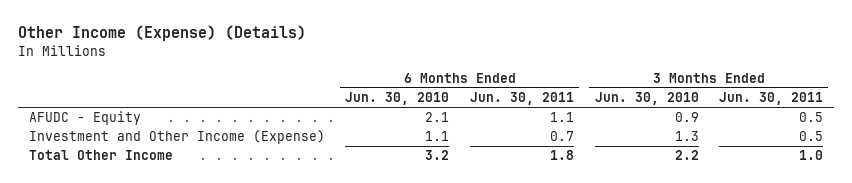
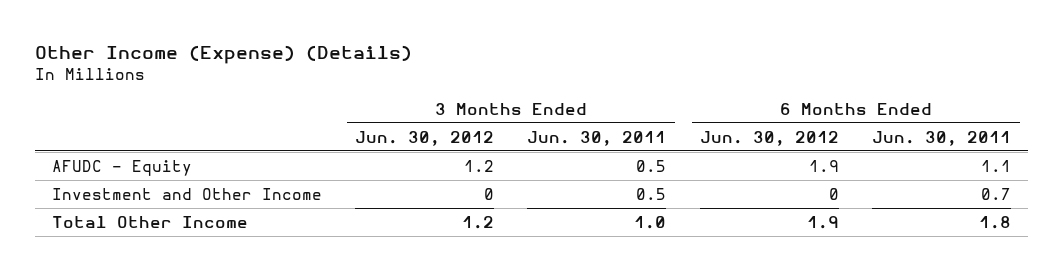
- | 6 Months Ended Jun. 30, 2010 | 6 Months Ended Jun. 30, 2011 | 3 Months Ended Jun. 30, 2010 | 3 Months Ended Jun. 30, 2011
+ | 3 Months Ended Jun. 30, 2012 | 3 Months Ended Jun. 30, 2011 | 6 Months Ended Jun. 30, 2012 | 6 Months Ended Jun. 30, 2011
- Investment and Other Income (Expense) | 1.1 | 0.7 | 1.3 | 0.5
+ Investment and Other Income | 0 | 0.5 | 0 | 0.7

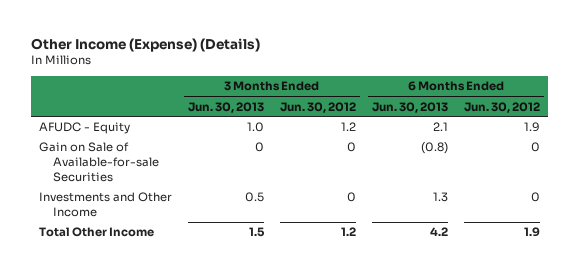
- | 3 Months Ended Jun. 30, 2012 | 3 Months Ended Jun. 30, 2011 | 6 Months Ended Jun. 30, 2012 | 6 Months Ended Jun. 30, 2011
+ | 3 Months Ended Jun. 30, 2013 | 3 Months Ended Jun. 30, 2012 | 6 Months Ended Jun. 30, 2013 | 6 Months Ended Jun. 30, 2012
- Investment and Other Income | 0 | 0.5 | 0 | 0.7
+ Gain on Sale of Available-for-sale Securities | 0 | 0 | (0.8) | 0
+ Investments and Other Income | 0.5 | 0 | 1.3 | 0

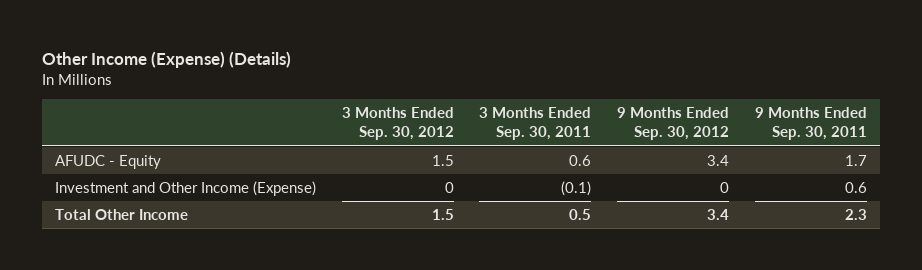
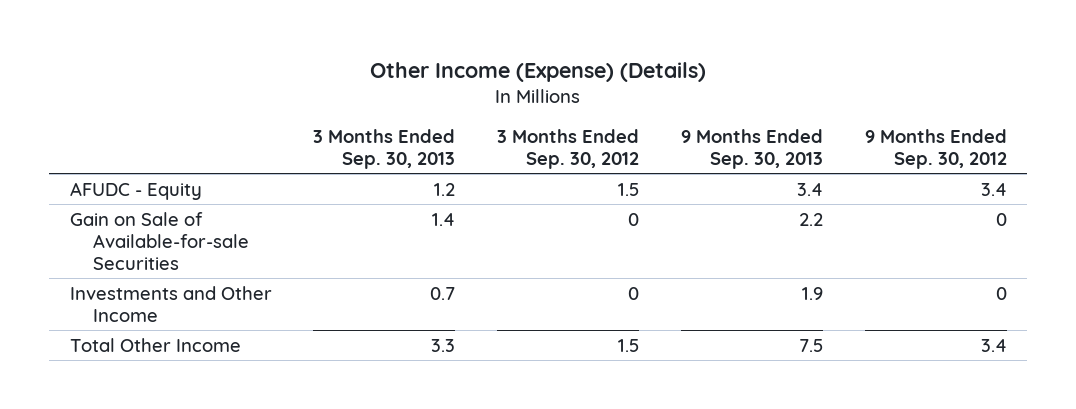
- | 3 Months Ended Sep. 30, 2012 | 3 Months Ended Sep. 30, 2011 | 9 Months Ended Sep. 30, 2012 | 9 Months Ended Sep. 30, 2011
+ | 3 Months Ended Sep. 30, 2013 | 3 Months Ended Sep. 30, 2012 | 9 Months Ended Sep. 30, 2013 | 9 Months Ended Sep. 30, 2012
- Investment and Other Income (Expense) | 0 | (0.1) | 0 | 0.6
+ Gain on Sale of Available-for-sale Securities | 1.4 | 0 | 2.2 | 0
+ Investments and Other Income | 0.7 | 0 | 1.9 | 0

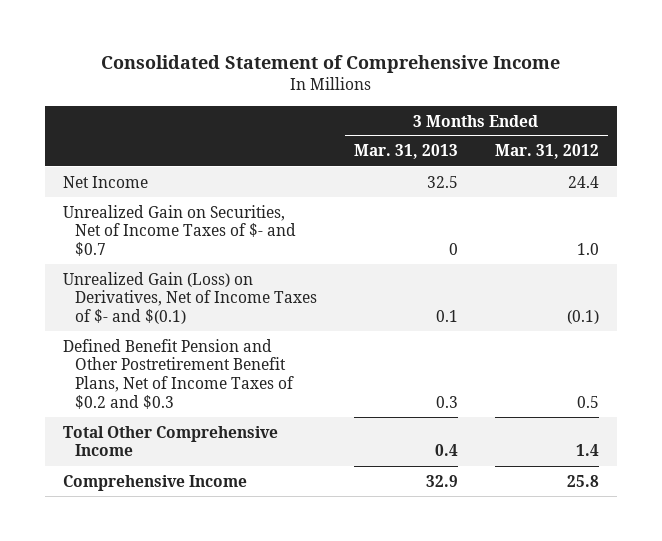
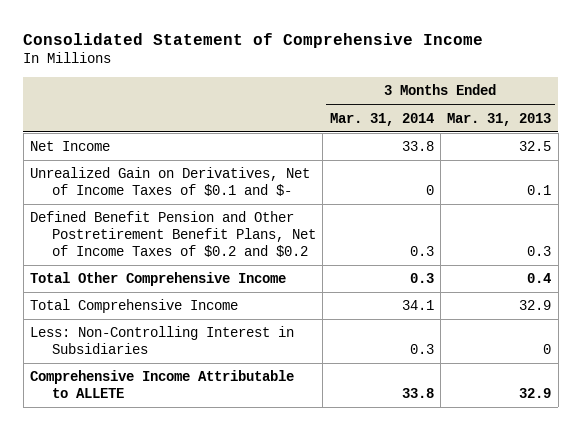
- | 3 Months Ended Mar. 31, 2013 | 3 Months Ended Mar. 31, 2012
+ | 3 Months Ended Mar. 31, 2014 | 3 Months Ended Mar. 31, 2013
- Unrealized Gain on Securities, Net of Income Taxes of $- and $0.7 | 0 | 1.0
- Unrealized Gain (Loss) on Derivatives, Net of Income Taxes of $- and $(0.1) | 0.1 | (0.1)
- Defined Benefit Pension and Other Postretirement Benefit Plans, Net of Income Taxes of $0.2 and $0.3 | 0.3 | 0.5
+ Unrealized Gain on Derivatives, Net of Income Taxes of $0.1 and $- | 0 | 0.1
+ Defined Benefit Pension and Other Postretirement Benefit Plans, Net of Income Taxes of $0.2 and $0.2 | 0.3 | 0.3
- Comprehensive Income | 32.9 | 25.8
+ Total Comprehensive Income | 34.1 | 32.9
+ Less: Non-Controlling Interest in Subsidiaries | 0.3 | 0
+ Comprehensive Income Attributable to ALLETE | 33.8 | 32.9

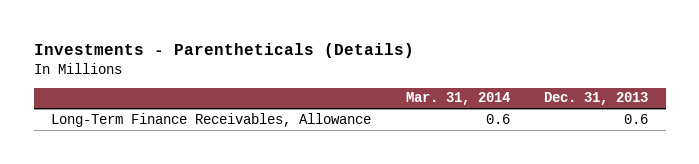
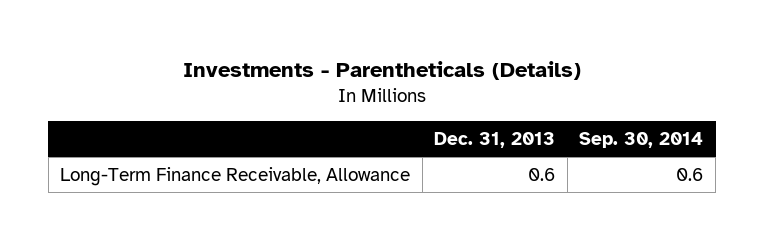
- | Mar. 31, 2014 | Dec. 31, 2013
+ | Dec. 31, 2013 | Sep. 30, 2014
- Long-Term Finance Receivables, Allowance | 0.6 | 0.6
+ Long-Term Finance Receivable, Allowance | 0.6 | 0.6

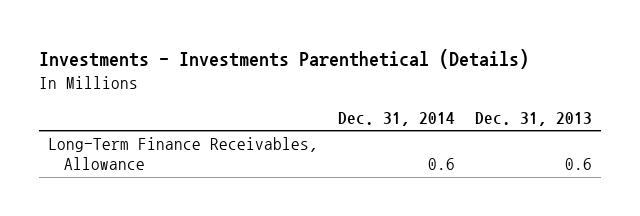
- Investments - Parentheticals (Details)
+ Investments - Investments Parenthetical (Details)
- | Dec. 31, 2013 | Sep. 30, 2014
+ | Dec. 31, 2014 | Dec. 31, 2013
- Long-Term Finance Receivable, Allowance | 0.6 | 0.6
+ Long-Term Finance Receivables, Allowance | 0.6 | 0.6

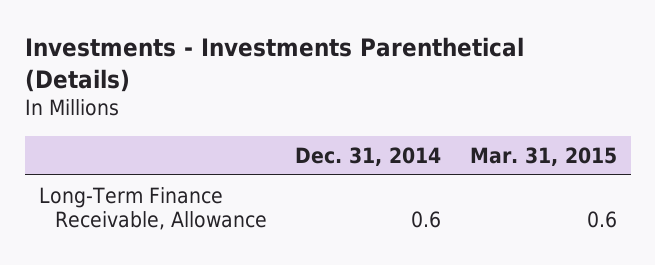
- | Dec. 31, 2014 | Dec. 31, 2013
+ | Dec. 31, 2014 | Mar. 31, 2015
- Long-Term Finance Receivables, Allowance | 0.6 | 0.6
+ Long-Term Finance Receivable, Allowance | 0.6 | 0.6

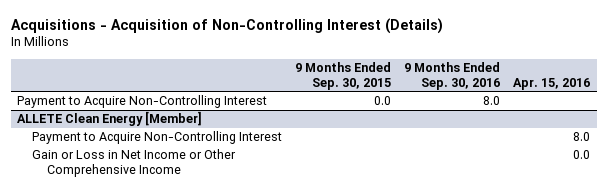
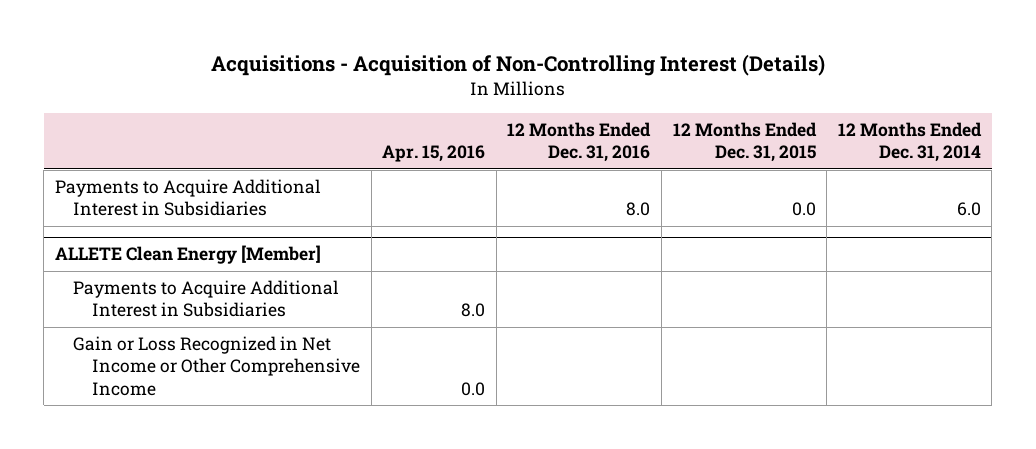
- | 9 Months Ended Sep. 30, 2015 | 9 Months Ended Sep. 30, 2016 | Apr. 15, 2016
+ | Apr. 15, 2016 | 12 Months Ended Dec. 31, 2016 | 12 Months Ended Dec. 31, 2015 | 12 Months Ended Dec. 31, 2014
- Payment to Acquire Non-Controlling Interest | 0.0 | 8.0 |
+ Payments to Acquire Additional Interest in Subsidiaries | | 8.0 | 0.0 | 6.0
@ ALLETE Clean Energy [Member]
- Payment to Acquire Non-Controlling Interest | | | 8.0
- Gain or Loss in Net Income or Other Comprehensive Income | | | 0.0
+ Payments to Acquire Additional Interest in Subsidiaries | 8.0 | | |
+ Gain or Loss Recognized in Net Income or Other Comprehensive Income | 0.0 | | |

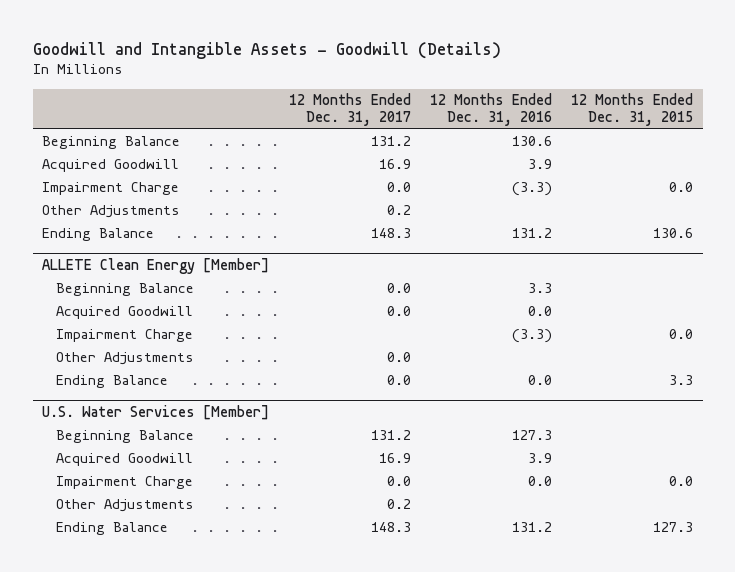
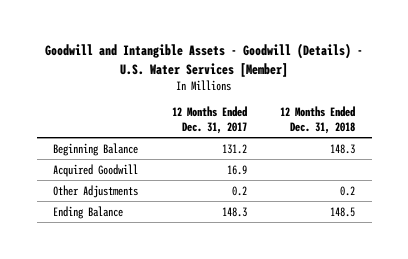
- Goodwill and Intangible Assets - Goodwill (Details)
+ Goodwill and Intangible Assets - Goodwill (Details) - U.S. Water Services [Member]
- | 12 Months Ended Dec. 31, 2017 | 12 Months Ended Dec. 31, 2016 | 12 Months Ended Dec. 31, 2015
+ | 12 Months Ended Dec. 31, 2017 | 12 Months Ended Dec. 31, 2018
- Impairment Charge | 0.0 | (3.3) | 0.0
- ALLETE Clean Energy [Member]
- Beginning Balance | 0.0 | 3.3 |
- Acquired Goodwill | 0.0 | 0.0 |
- Impairment Charge | | (3.3) | 0.0
- Other Adjustments | 0.0 | |
- Ending Balance | 0.0 | 0.0 | 3.3
- U.S. Water Services [Member]
- Beginning Balance | 131.2 | 127.3 |
- Acquired Goodwill | 16.9 | 3.9 |
- Impairment Charge | 0.0 | 0.0 | 0.0
- Other Adjustments | 0.2 | |
- Ending Balance | 148.3 | 131.2 | 127.3

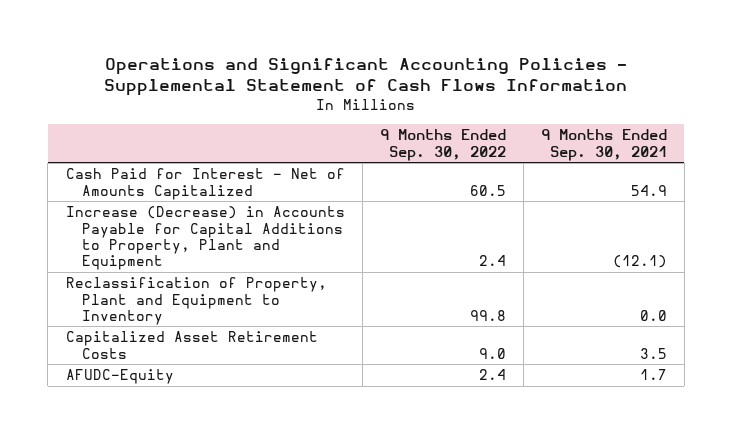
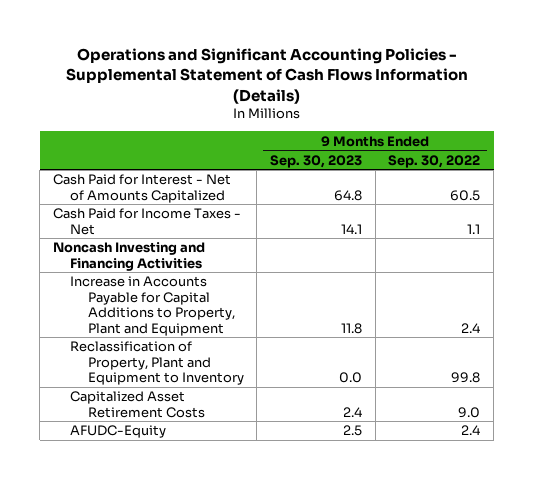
- Operations and Significant Accounting Policies - Supplemental Statement of Cash Flows Information
+ Operations and Significant Accounting Policies - Supplemental Statement of Cash Flows Information (Details)
- | 9 Months Ended Sep. 30, 2022 | 9 Months Ended Sep. 30, 2021
+ | 9 Months Ended Sep. 30, 2023 | 9 Months Ended Sep. 30, 2022
- Increase (Decrease) in Accounts Payable for Capital Additions to Property, Plant and Equipment | 2.4 | (12.1)
+ Cash Paid for Income Taxes - Net | 14.1 | 1.1
+ Noncash Investing and Financing Activities
+ Increase in Accounts Payable for Capital Additions to Property, Plant and Equipment | 11.8 | 2.4

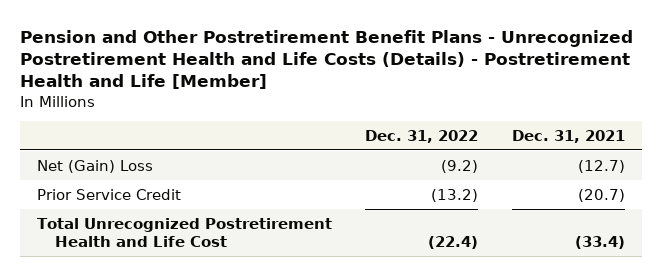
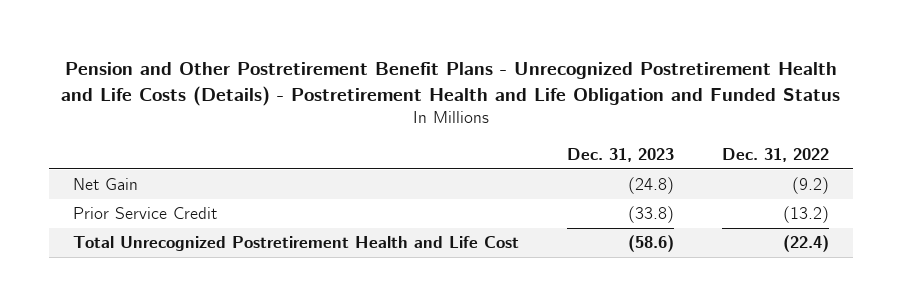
- Pension and Other Postretirement Benefit Plans - Unrecognized Postretirement Health and Life Costs (Details) - Postretirement Health and Life [Member]
+ Pension and Other Postretirement Benefit Plans - Unrecognized Postretirement Health and Life Costs (Details) - Postretirement Health and Life Obligation and Funded Status
- | Dec. 31, 2022 | Dec. 31, 2021
+ | Dec. 31, 2023 | Dec. 31, 2022
- Net (Gain) Loss | (9.2) | (12.7)
+ Net Gain | (24.8) | (9.2)

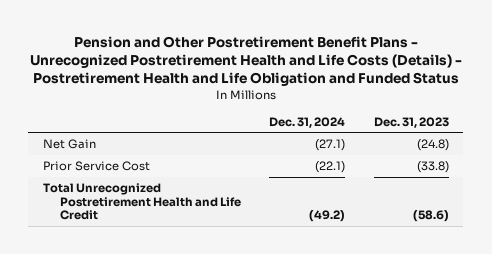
- | Dec. 31, 2023 | Dec. 31, 2022
+ | Dec. 31, 2024 | Dec. 31, 2023
- Prior Service Credit | (33.8) | (13.2)
- Total Unrecognized Postretirement Health and Life Cost | (58.6) | (22.4)
+ Prior Service Cost | (22.1) | (33.8)
+ Total Unrecognized Postretirement Health and Life Credit | (49.2) | (58.6)

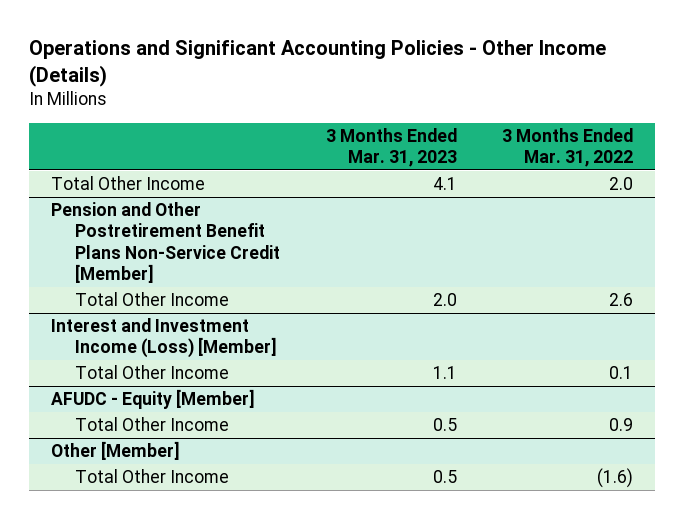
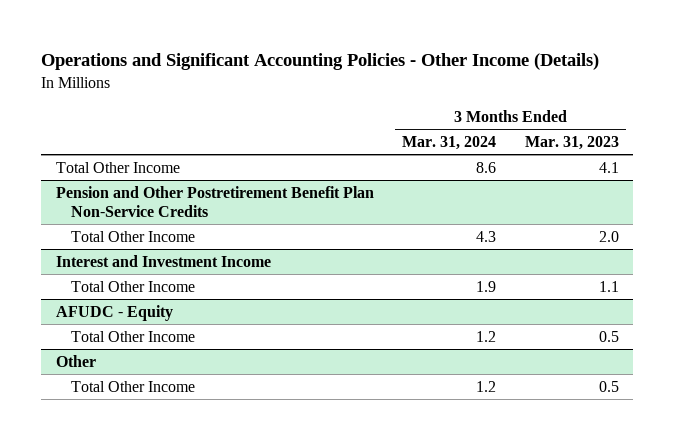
- | 3 Months Ended Mar. 31, 2023 | 3 Months Ended Mar. 31, 2022
+ | 3 Months Ended Mar. 31, 2024 | 3 Months Ended Mar. 31, 2023
- Pension and Other Postretirement Benefit Plans Non-Service Credit [Member]
+ Pension and Other Postretirement Benefit Plan Non-Service Credits
- Interest and Investment Income (Loss) [Member]
+ Interest and Investment Income
- AFUDC - Equity [Member]
+ AFUDC - Equity
- Other [Member]
+ Other

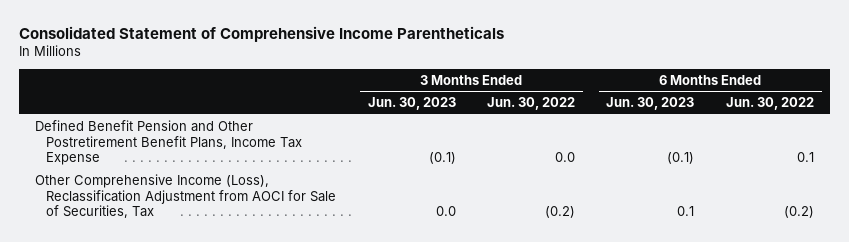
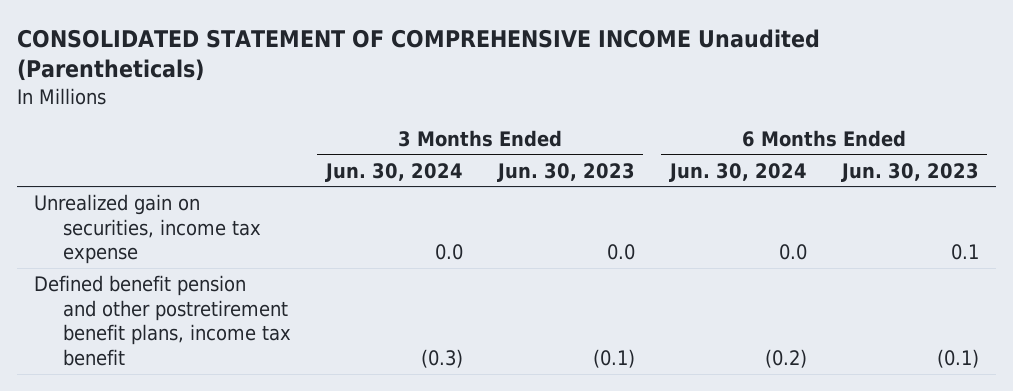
- Consolidated Statement of Comprehensive Income Parentheticals
+ CONSOLIDATED STATEMENT OF COMPREHENSIVE INCOME Unaudited (Parentheticals)
- | 3 Months Ended Jun. 30, 2023 | 3 Months Ended Jun. 30, 2022 | 6 Months Ended Jun. 30, 2023 | 6 Months Ended Jun. 30, 2022
+ | 3 Months Ended Jun. 30, 2024 | 3 Months Ended Jun. 30, 2023 | 6 Months Ended Jun. 30, 2024 | 6 Months Ended Jun. 30, 2023
- Defined Benefit Pension and Other Postretirement Benefit Plans, Income Tax Expense | (0.1) | 0.0 | (0.1) | 0.1
- Other Comprehensive Income (Loss), Reclassification Adjustment from AOCI for Sale of Securities, Tax | 0.0 | (0.2) | 0.1 | (0.2)
+ Unrealized gain on securities, income tax expense | 0.0 | 0.0 | 0.0 | 0.1
+ Defined benefit pension and other postretirement benefit plans, income tax benefit | (0.3) | (0.1) | (0.2) | (0.1)

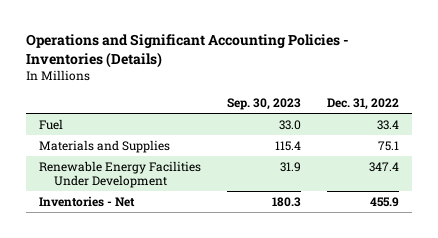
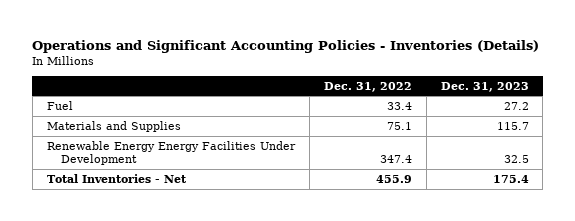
- | Sep. 30, 2023 | Dec. 31, 2022
+ | Dec. 31, 2022 | Dec. 31, 2023
- Renewable Energy Facilities Under Development | 31.9 | 347.4
- Inventories - Net | 180.3 | 455.9
+ Renewable Energy Energy Facilities Under Development | 347.4 | 32.5
+ Total Inventories - Net | 455.9 | 175.4

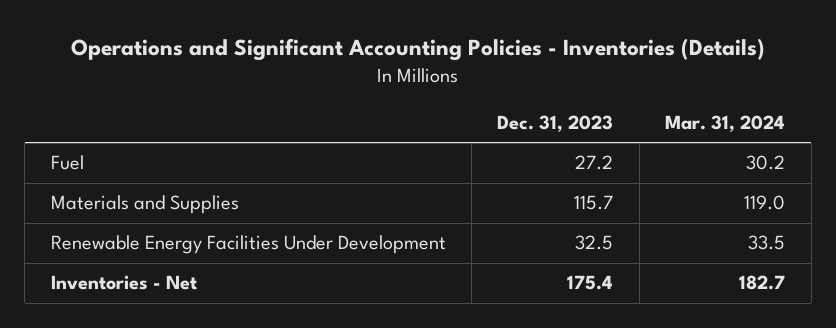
- | Dec. 31, 2022 | Dec. 31, 2023
+ | Dec. 31, 2023 | Mar. 31, 2024
- Renewable Energy Energy Facilities Under Development | 347.4 | 32.5
- Total Inventories - Net | 455.9 | 175.4
+ Renewable Energy Facilities Under Development | 32.5 | 33.5
+ Inventories - Net | 175.4 | 182.7

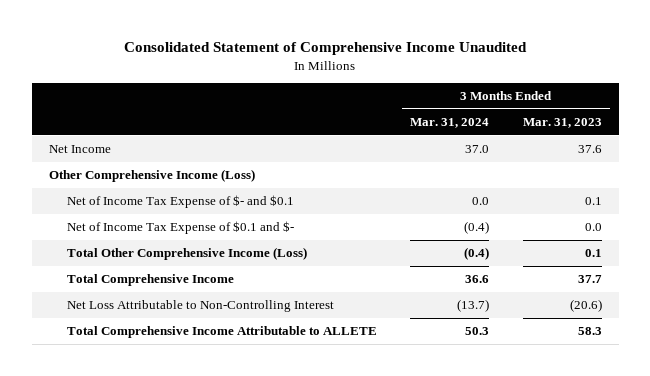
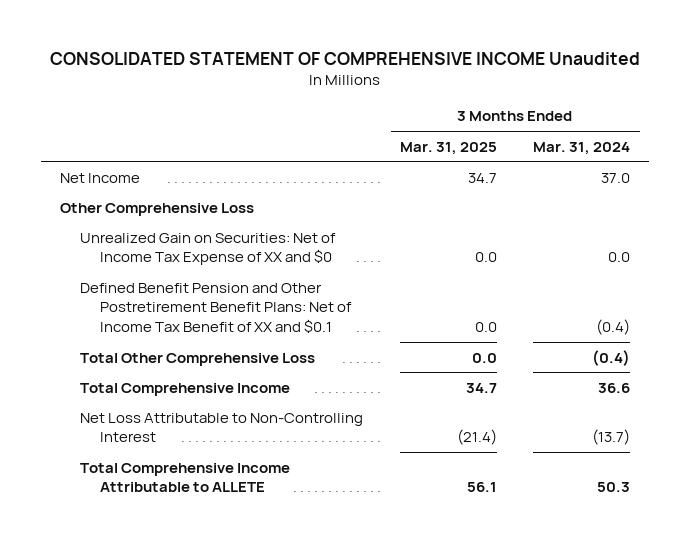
- Consolidated Statement of Comprehensive Income Unaudited
+ CONSOLIDATED STATEMENT OF COMPREHENSIVE INCOME Unaudited
- | 3 Months Ended Mar. 31, 2024 | 3 Months Ended Mar. 31, 2023
+ | 3 Months Ended Mar. 31, 2025 | 3 Months Ended Mar. 31, 2024
- Other Comprehensive Income (Loss)
- Net of Income Tax Expense of $- and $0.1 | 0.0 | 0.1
- Net of Income Tax Expense of $0.1 and $- | (0.4) | 0.0
- Total Other Comprehensive Income (Loss) | (0.4) | 0.1
+ Other Comprehensive Loss
+ Unrealized Gain on Securities: Net of Income Tax Expense of XX and $0 | 0.0 | 0.0
+ Defined Benefit Pension and Other Postretirement Benefit Plans: Net of Income Tax Benefit of XX and $0.1 | 0.0 | (0.4)
+ Total Other Comprehensive Loss | 0.0 | (0.4)

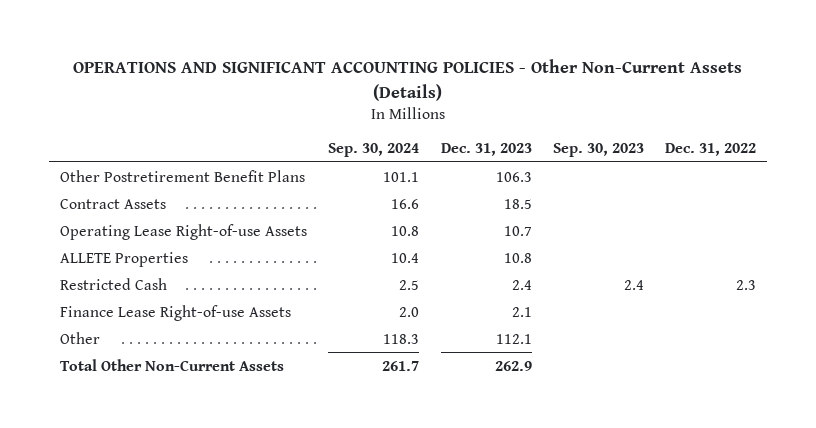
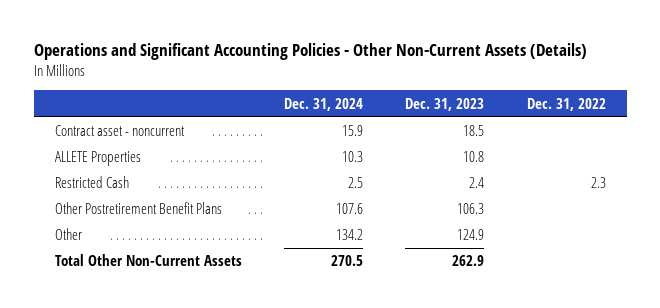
- OPERATIONS AND SIGNIFICANT ACCOUNTING POLICIES - Other Non-Current Assets (Details)
+ Operations and Significant Accounting Policies - Other Non-Current Assets (Details)
- | Sep. 30, 2024 | Dec. 31, 2023 | Sep. 30, 2023 | Dec. 31, 2022
+ | Dec. 31, 2024 | Dec. 31, 2023 | Dec. 31, 2022
- Contract Assets | 16.6 | 18.5 | |
- Operating Lease Right-of-use Assets | 10.8 | 10.7 | |
+ Contract asset - noncurrent | 15.9 | 18.5 |
- Finance Lease Right-of-use Assets | 2.0 | 2.1 | |
- Other | 118.3 | 112.1 | |
moved down: Other Postretirement Benefit Plans | 107.6 | 106.3 |
+ Other | 134.2 | 124.9 |

